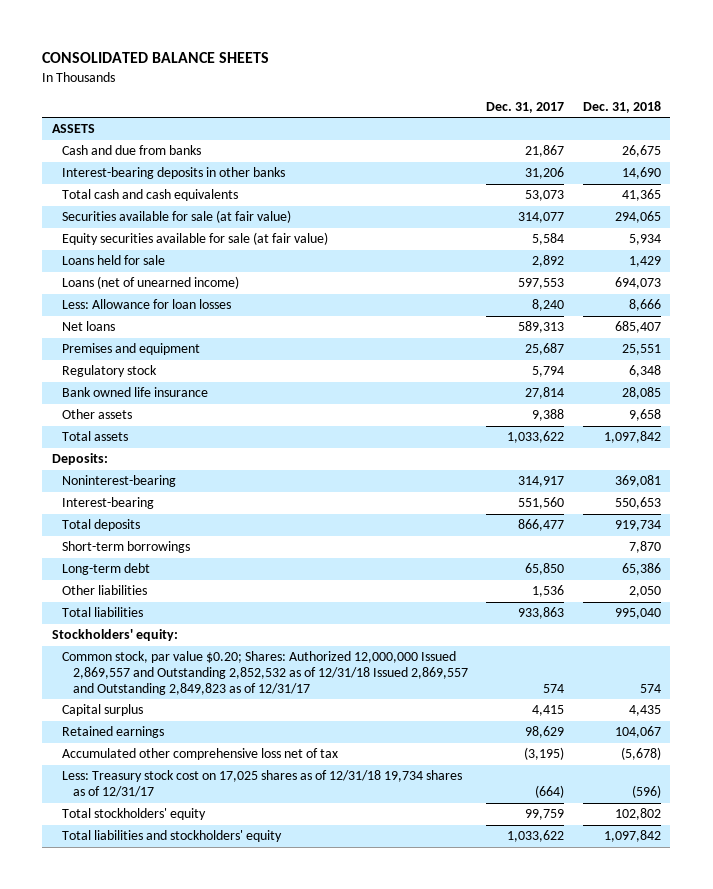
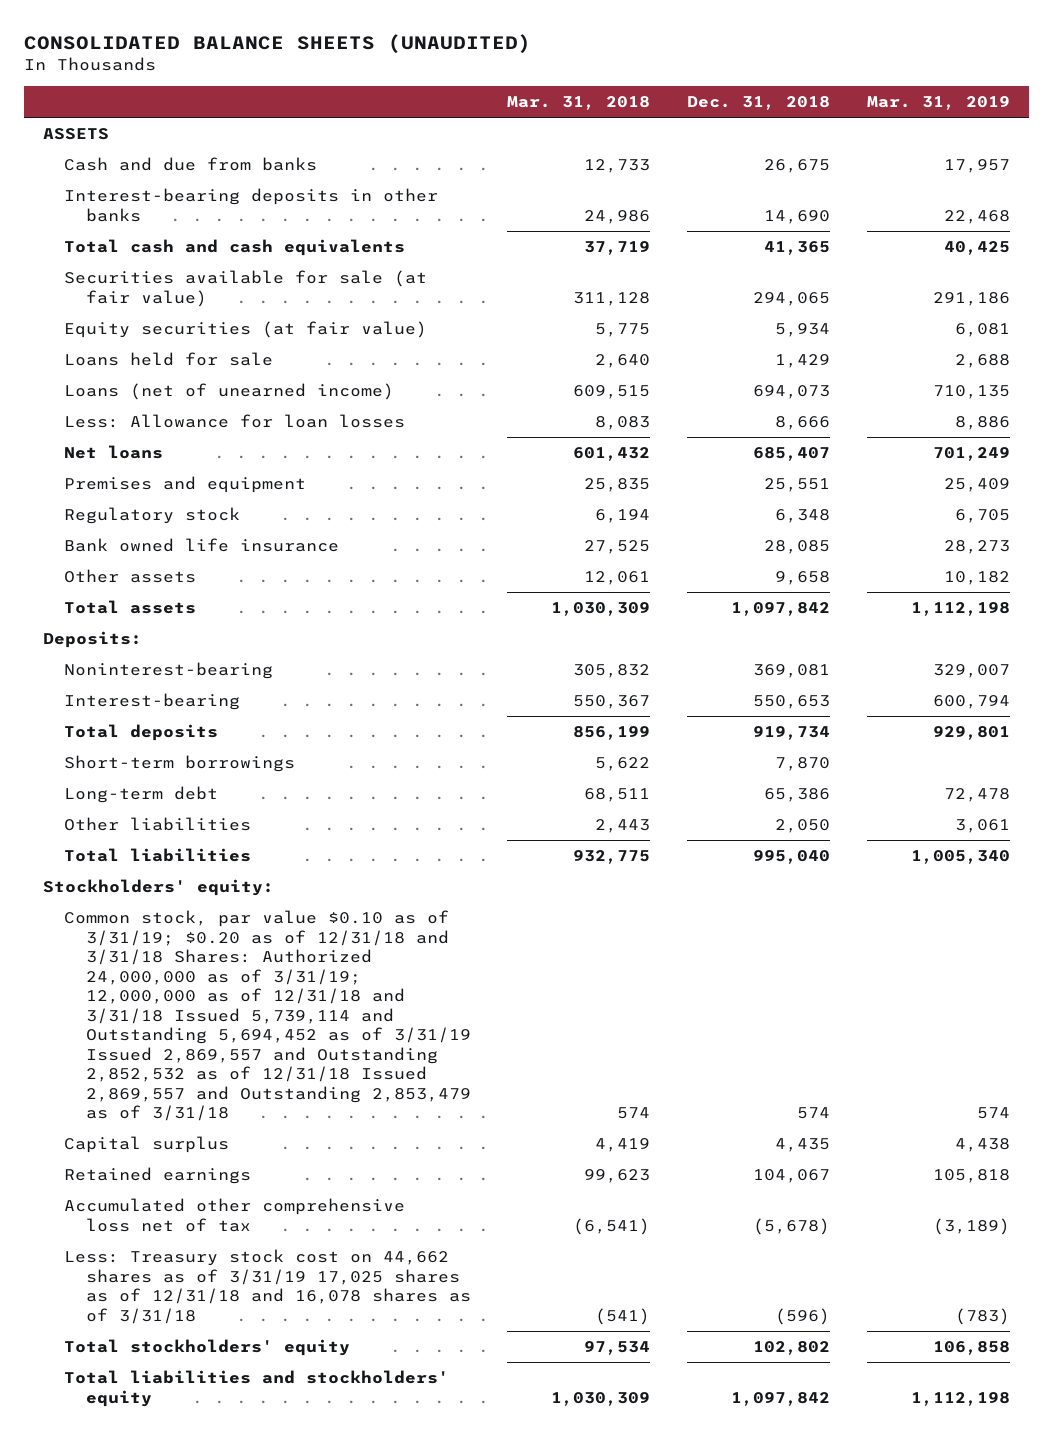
- CONSOLIDATED BALANCE SHEETS
+ CONSOLIDATED BALANCE SHEETS (UNAUDITED)
- | Dec. 31, 2017 | Dec. 31, 2018
+ | Mar. 31, 2018 | Dec. 31, 2018 | Mar. 31, 2019
- Equity securities available for sale (at fair value) | 5,584 | 5,934
+ Equity securities (at fair value) | 5,775 | 5,934 | 6,081
- Common stock, par value $0.20; Shares: Authorized 12,000,000 Issued 2,869,557 and Outstanding 2,852,532 as of 12/31/18 Issued 2,869,557 and Outstanding 2,849,823 as of 12/31/17 | 574 | 574
+ Common stock, par value $0.10 as of 3/31/19; $0.20 as of 12/31/18 and 3/31/18 Shares: Authorized 24,000,000 as of 3/31/19; 12,000,000 as of 12/31/18 and 3/31/18 Issued 5,739,114 and Outstanding 5,694,452 as of 3/31/19 Issued 2,869,557 and Outstanding 2,852,532 as of 12/31/18 Issued 2,869,557 and Outstanding 2,853,479 as of 3/31/18 | 574 | 574 | 574
- Less: Treasury stock cost on 17,025 shares as of 12/31/18 19,734 shares as of 12/31/17 | (664) | (596)
+ Less: Treasury stock cost on 44,662 shares as of 3/31/19 17,025 shares as of 12/31/18 and 16,078 shares as of 3/31/18 | (541) | (596) | (783)

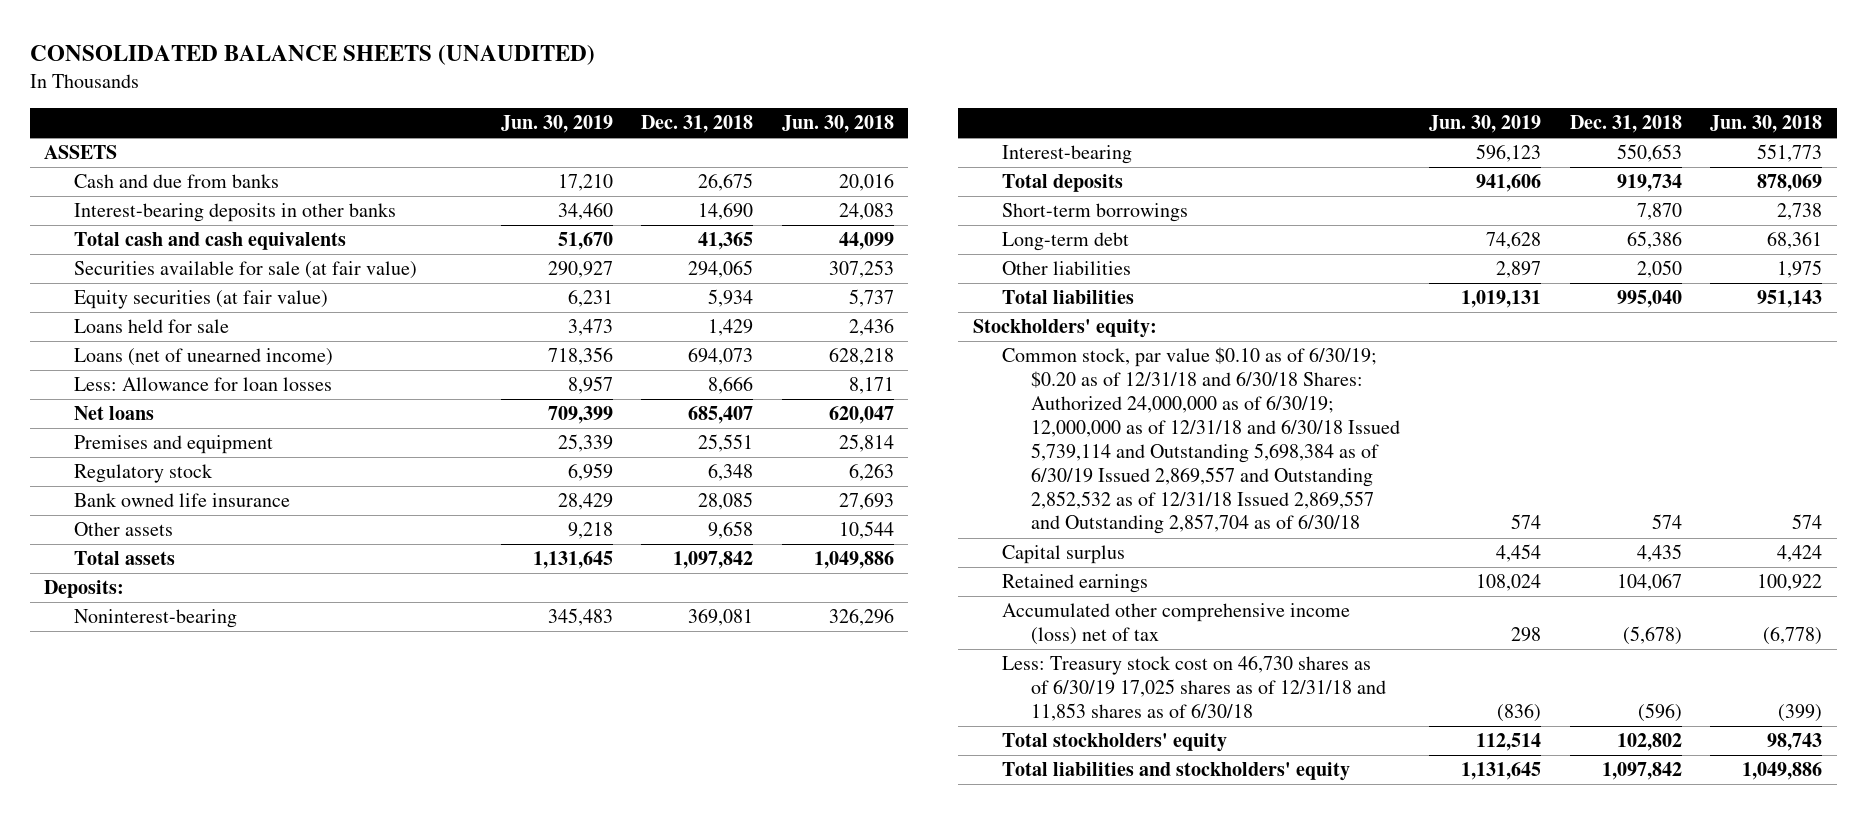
- | Mar. 31, 2018 | Dec. 31, 2018 | Mar. 31, 2019
+ | Jun. 30, 2019 | Dec. 31, 2018 | Jun. 30, 2018
- Common stock, par value $0.10 as of 3/31/19; $0.20 as of 12/31/18 and 3/31/18 Shares: Authorized 24,000,000 as of 3/31/19; 12,000,000 as of 12/31/18 and 3/31/18 Issued 5,739,114 and Outstanding 5,694,452 as of 3/31/19 Issued 2,869,557 and Outstanding 2,852,532 as of 12/31/18 Issued 2,869,557 and Outstanding 2,853,479 as of 3/31/18 | 574 | 574 | 574
+ Common stock, par value $0.10 as of 6/30/19; $0.20 as of 12/31/18 and 6/30/18 Shares: Authorized 24,000,000 as of 6/30/19; 12,000,000 as of 12/31/18 and 6/30/18 Issued 5,739,114 and Outstanding 5,698,384 as of 6/30/19 Issued 2,869,557 and Outstanding 2,852,532 as of 12/31/18 Issued 2,869,557 and Outstanding 2,857,704 as of 6/30/18 | 574 | 574 | 574
- Accumulated other comprehensive loss net of tax | (6,541) | (5,678) | (3,189)
- Less: Treasury stock cost on 44,662 shares as of 3/31/19 17,025 shares as of 12/31/18 and 16,078 shares as of 3/31/18 | (541) | (596) | (783)
+ Accumulated other comprehensive income (loss) net of tax | 298 | (5,678) | (6,778)
+ Less: Treasury stock cost on 46,730 shares as of 6/30/19 17,025 shares as of 12/31/18 and 11,853 shares as of 6/30/18 | (836) | (596) | (399)

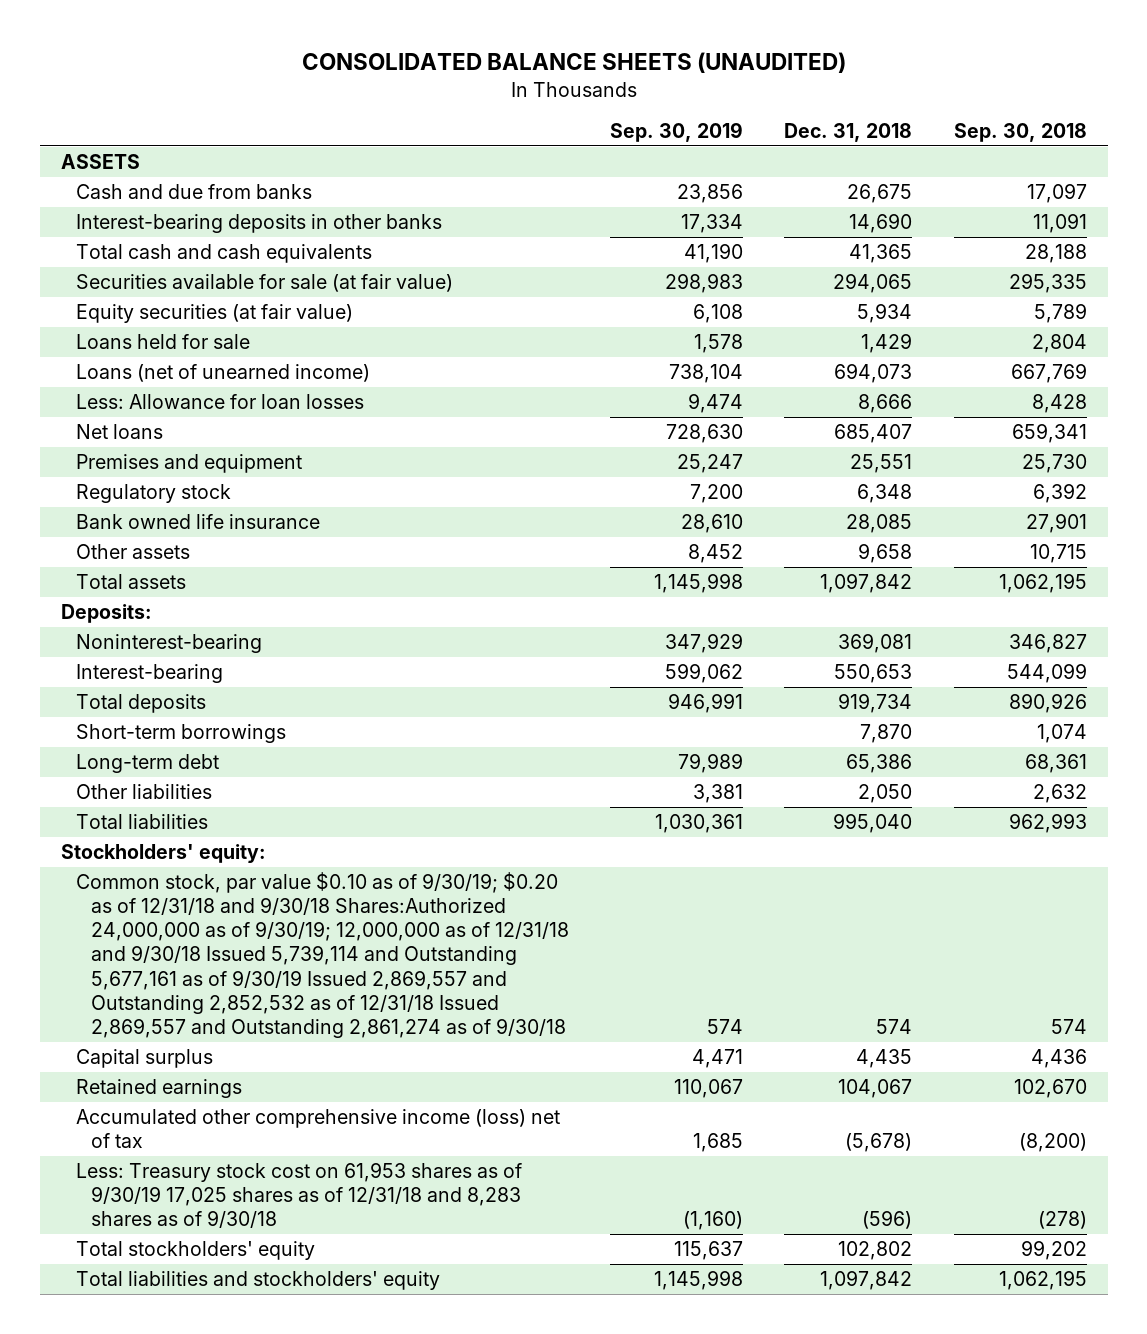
- | Jun. 30, 2019 | Dec. 31, 2018 | Jun. 30, 2018
+ | Sep. 30, 2019 | Dec. 31, 2018 | Sep. 30, 2018
- Common stock, par value $0.10 as of 6/30/19; $0.20 as of 12/31/18 and 6/30/18 Shares: Authorized 24,000,000 as of 6/30/19; 12,000,000 as of 12/31/18 and 6/30/18 Issued 5,739,114 and Outstanding 5,698,384 as of 6/30/19 Issued 2,869,557 and Outstanding 2,852,532 as of 12/31/18 Issued 2,869,557 and Outstanding 2,857,704 as of 6/30/18 | 574 | 574 | 574
+ Common stock, par value $0.10 as of 9/30/19; $0.20 as of 12/31/18 and 9/30/18 Shares:Authorized 24,000,000 as of 9/30/19; 12,000,000 as of 12/31/18 and 9/30/18 Issued 5,739,114 and Outstanding 5,677,161 as of 9/30/19 Issued 2,869,557 and Outstanding 2,852,532 as of 12/31/18 Issued 2,869,557 and Outstanding 2,861,274 as of 9/30/18 | 574 | 574 | 574
- Less: Treasury stock cost on 46,730 shares as of 6/30/19 17,025 shares as of 12/31/18 and 11,853 shares as of 6/30/18 | (836) | (596) | (399)
+ Less: Treasury stock cost on 61,953 shares as of 9/30/19 17,025 shares as of 12/31/18 and 8,283 shares as of 9/30/18 | (1,160) | (596) | (278)

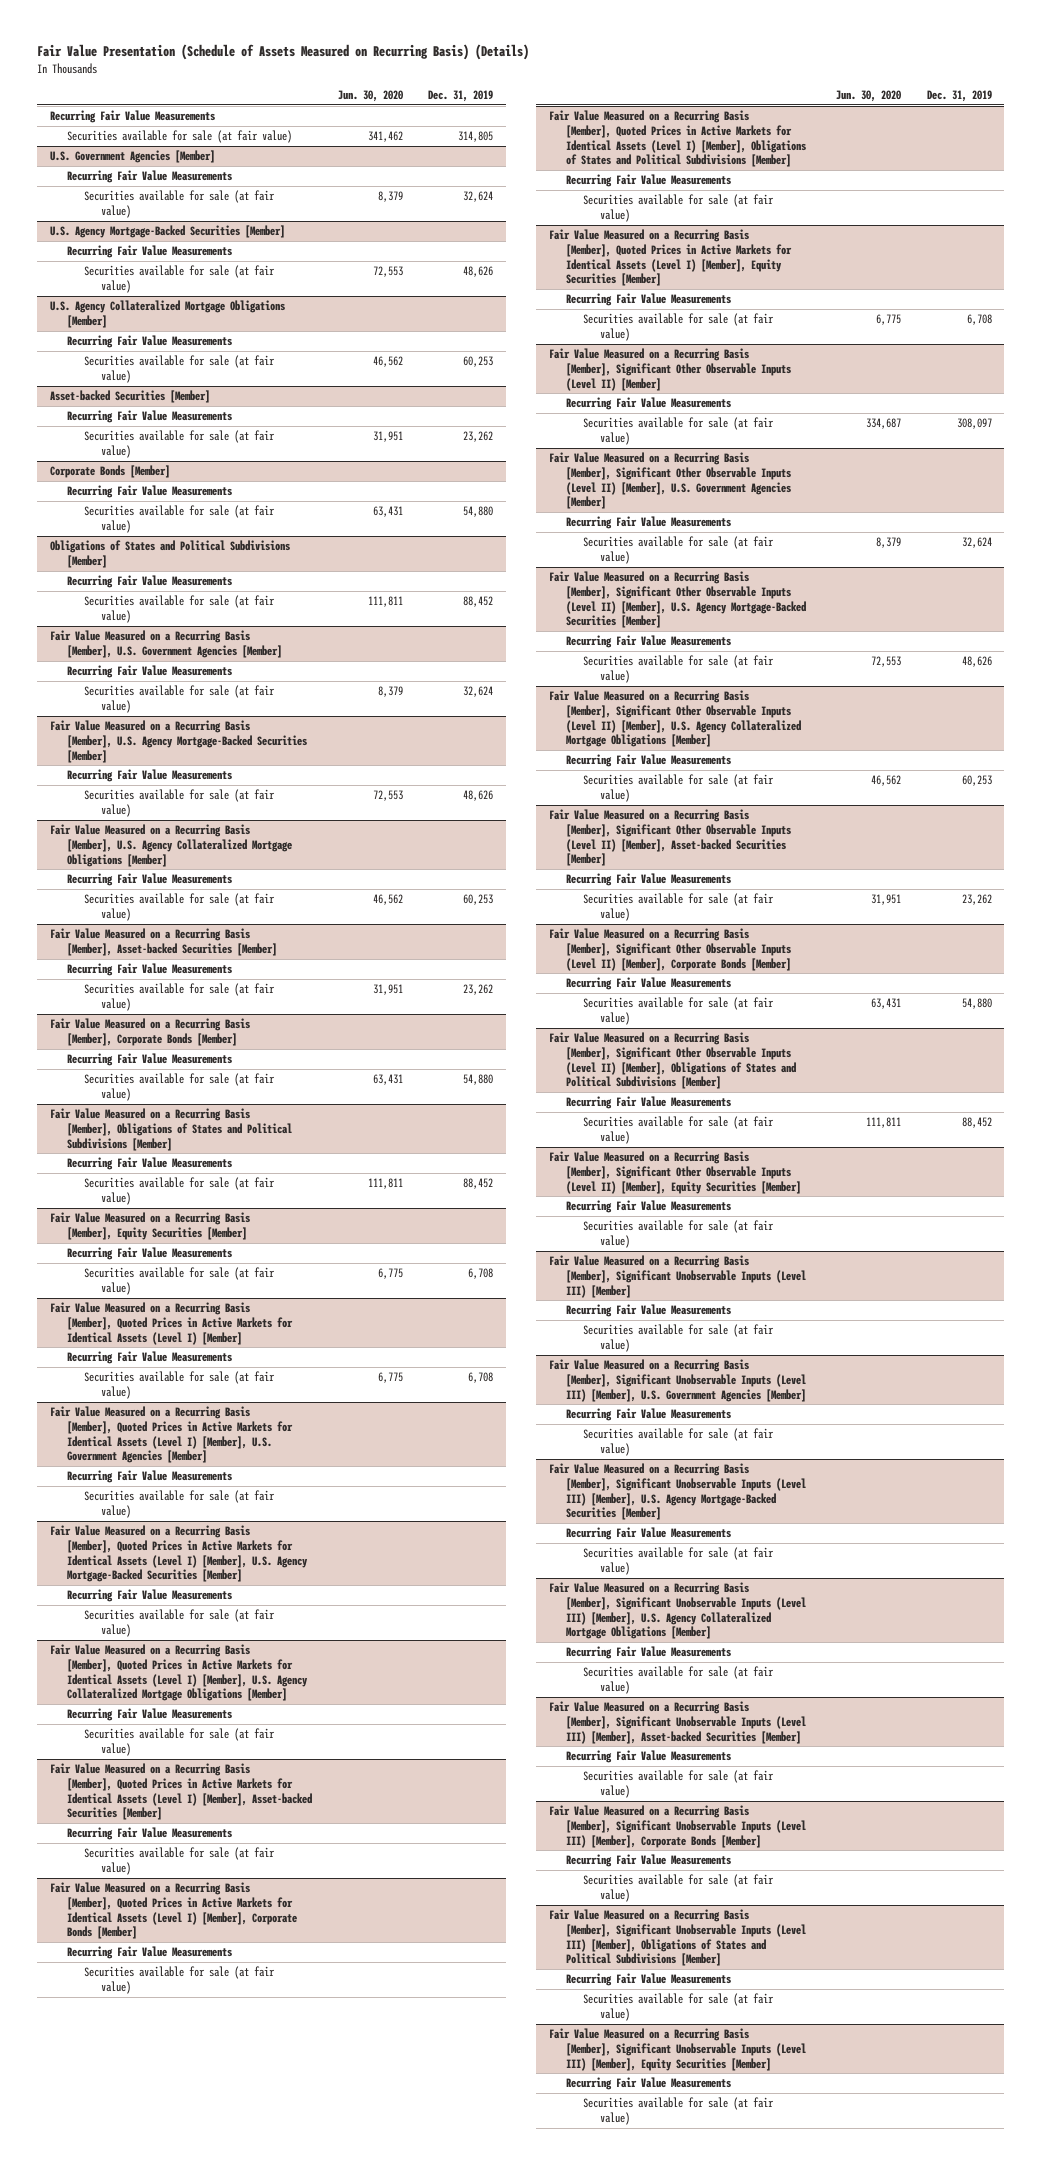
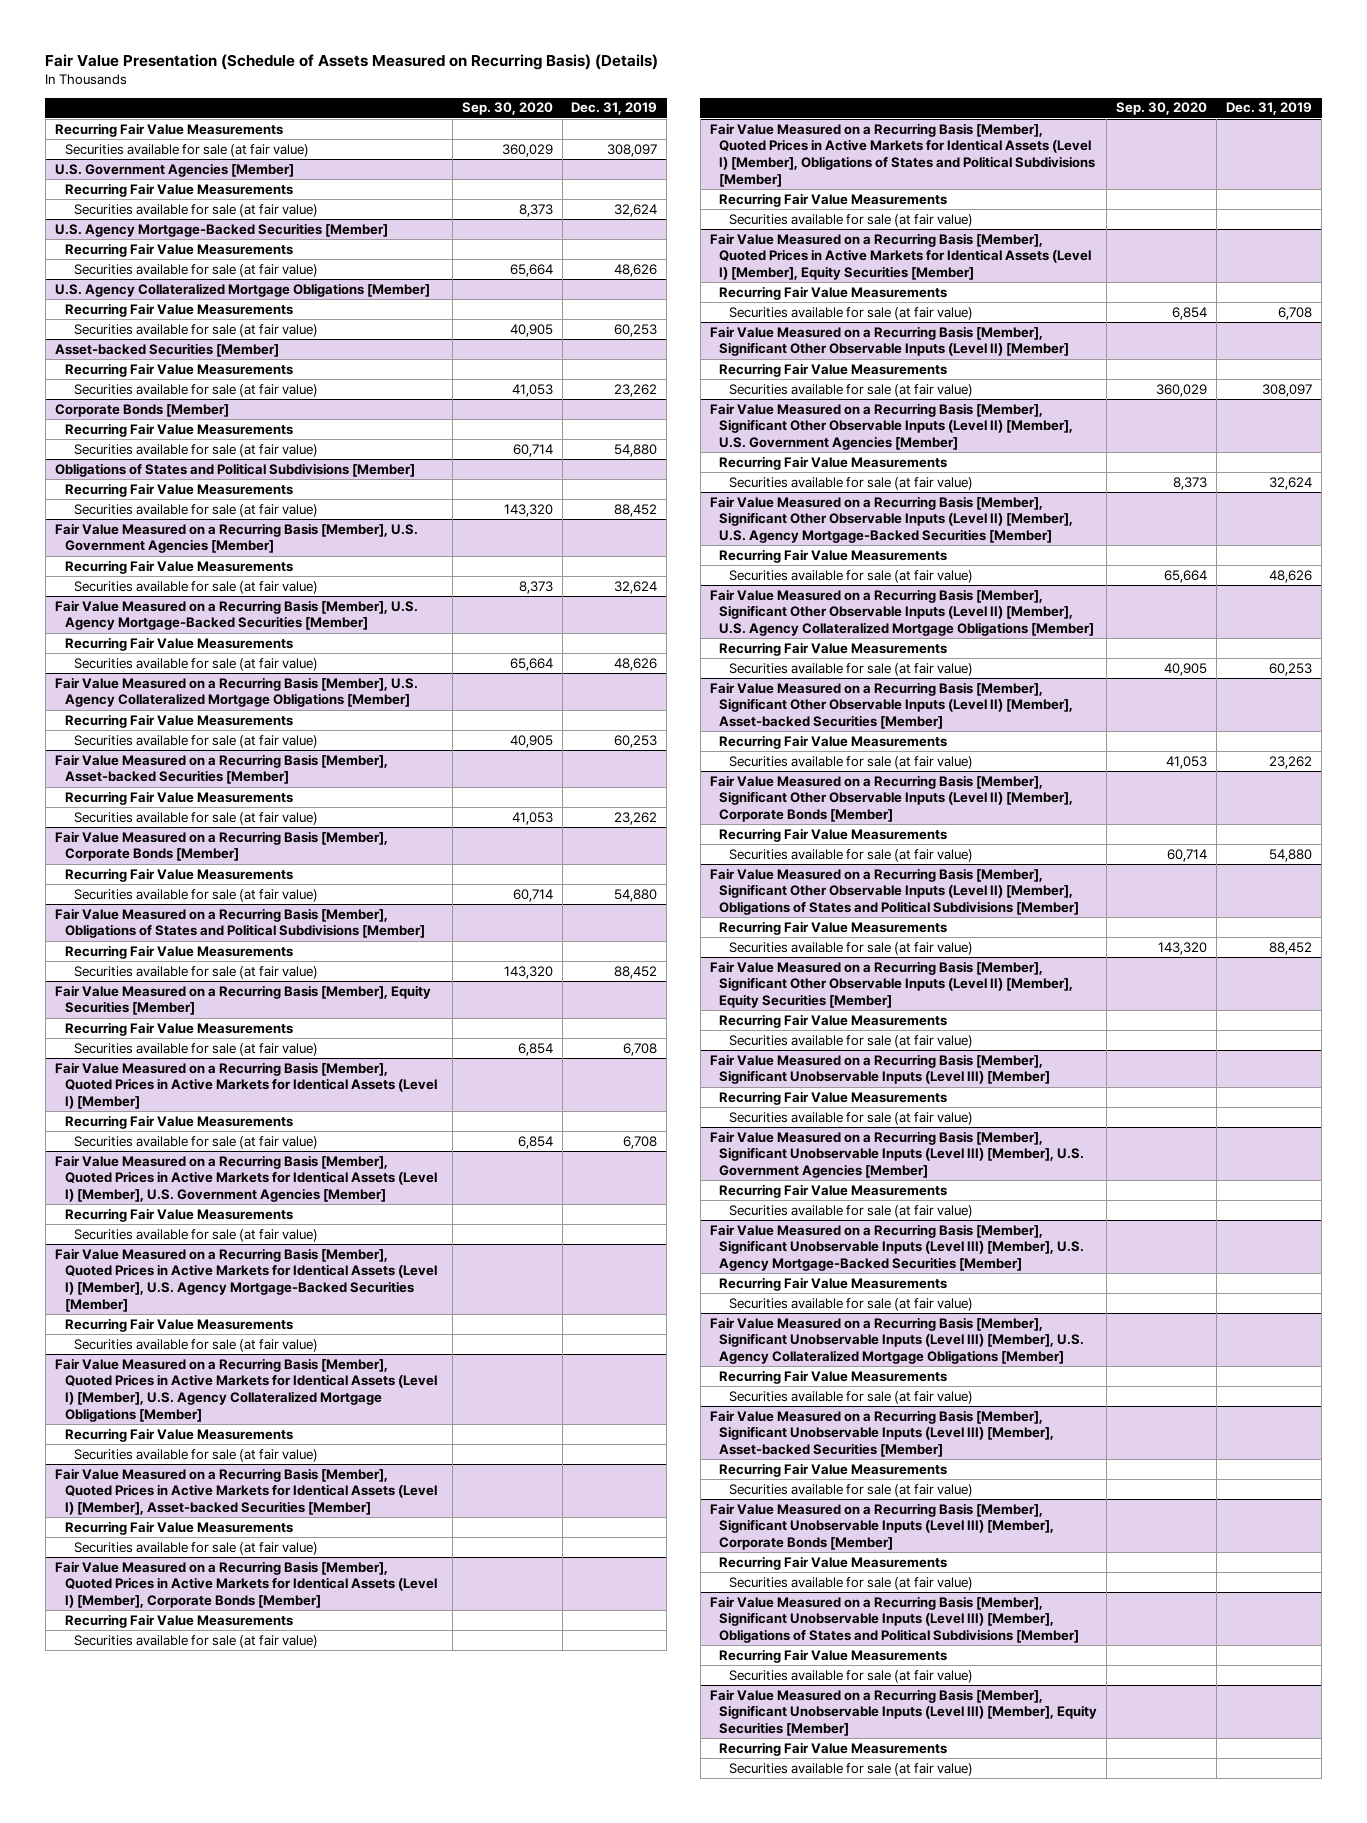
- | Jun. 30, 2020 | Dec. 31, 2019
+ | Sep. 30, 2020 | Dec. 31, 2019
- Securities available for sale (at fair value) | 341,462 | 314,805
+ Securities available for sale (at fair value) | 360,029 | 308,097

